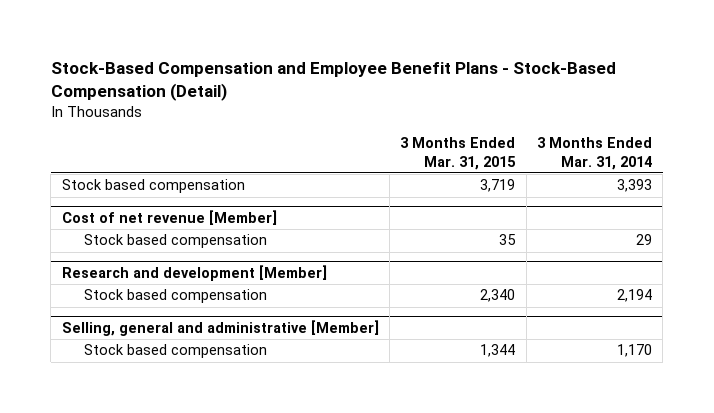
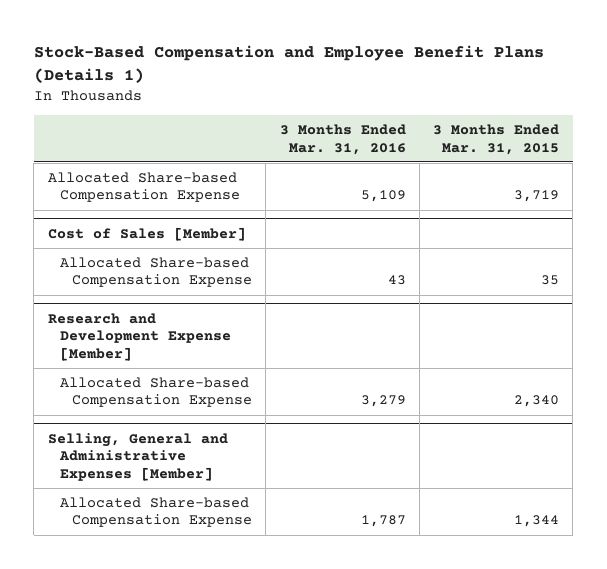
- Stock-Based Compensation and Employee Benefit Plans - Stock-Based Compensation (Detail)
+ Stock-Based Compensation and Employee Benefit Plans (Details 1)
- | 3 Months Ended Mar. 31, 2015 | 3 Months Ended Mar. 31, 2014
+ | 3 Months Ended Mar. 31, 2016 | 3 Months Ended Mar. 31, 2015
- Stock based compensation | 3,719 | 3,393
- Cost of net revenue [Member]
- Stock based compensation | 35 | 29
- Research and development [Member]
- Stock based compensation | 2,340 | 2,194
- Selling, general and administrative [Member]
- Stock based compensation | 1,344 | 1,170
+ Allocated Share-based Compensation Expense | 5,109 | 3,719
+ Cost of Sales [Member]
+ Allocated Share-based Compensation Expense | 43 | 35
+ Research and Development Expense [Member]
+ Allocated Share-based Compensation Expense | 3,279 | 2,340
+ Selling, General and Administrative Expenses [Member]
+ Allocated Share-based Compensation Expense | 1,787 | 1,344

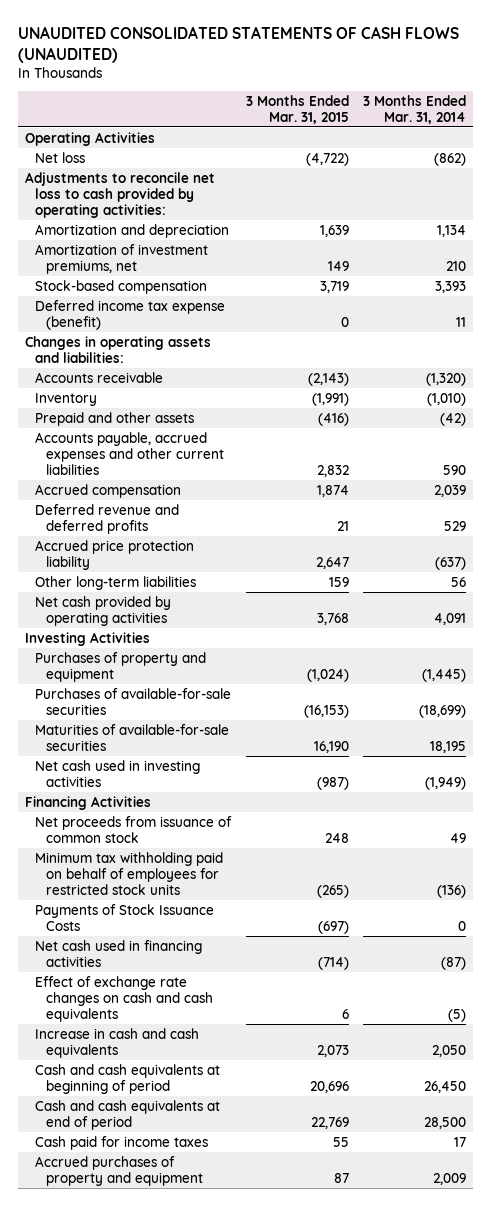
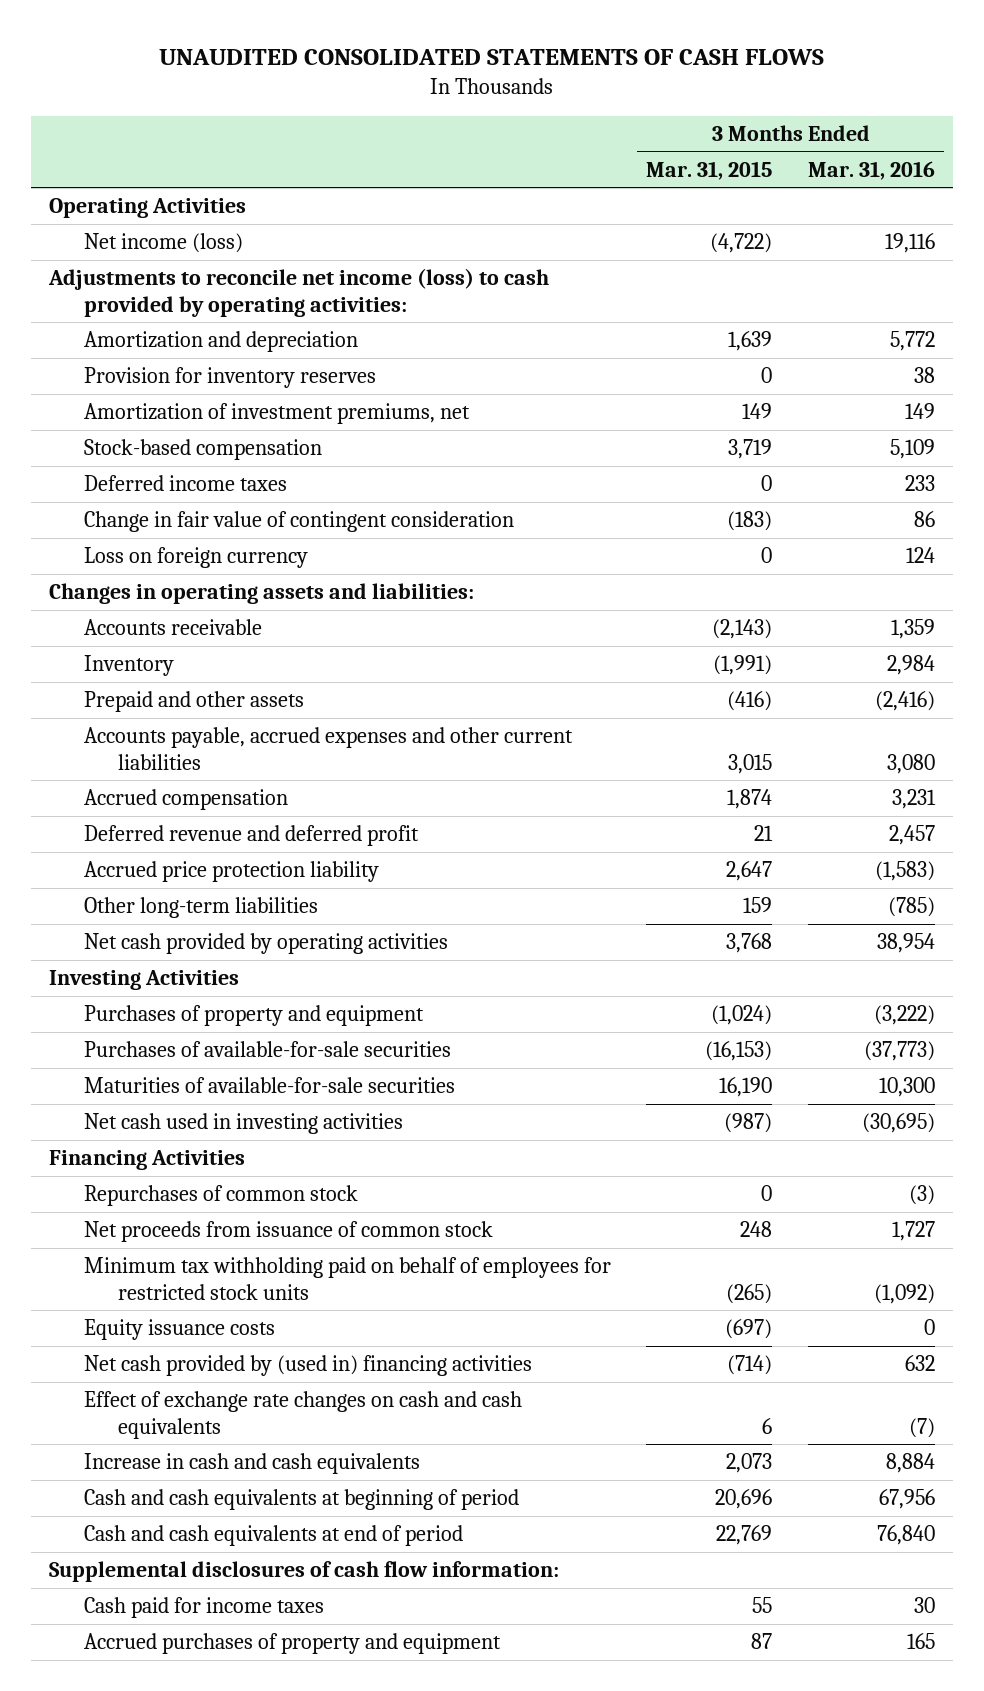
- UNAUDITED CONSOLIDATED STATEMENTS OF CASH FLOWS (UNAUDITED)
+ UNAUDITED CONSOLIDATED STATEMENTS OF CASH FLOWS
- | 3 Months Ended Mar. 31, 2015 | 3 Months Ended Mar. 31, 2014
+ | 3 Months Ended Mar. 31, 2015 | 3 Months Ended Mar. 31, 2016
- Net loss | (4,722) | (862)
- Adjustments to reconcile net loss to cash provided by operating activities:
+ Net income (loss) | (4,722) | 19,116
+ Adjustments to reconcile net income (loss) to cash provided by operating activities:
+ Provision for inventory reserves | 0 | 38
- Deferred income tax expense (benefit) | 0 | 11
+ Deferred income taxes | 0 | 233
+ Change in fair value of contingent consideration | (183) | 86
+ Loss on foreign currency | 0 | 124
- Accounts payable, accrued expenses and other current liabilities | 2,832 | 590
+ Accounts payable, accrued expenses and other current liabilities | 3,015 | 3,080
- Deferred revenue and deferred profits | 21 | 529
+ Deferred revenue and deferred profit | 21 | 2,457
+ Repurchases of common stock | 0 | (3)
- Payments of Stock Issuance Costs | (697) | 0
- Net cash used in financing activities | (714) | (87)
+ Equity issuance costs | (697) | 0
+ Net cash provided by (used in) financing activities | (714) | 632
+ Supplemental disclosures of cash flow information:

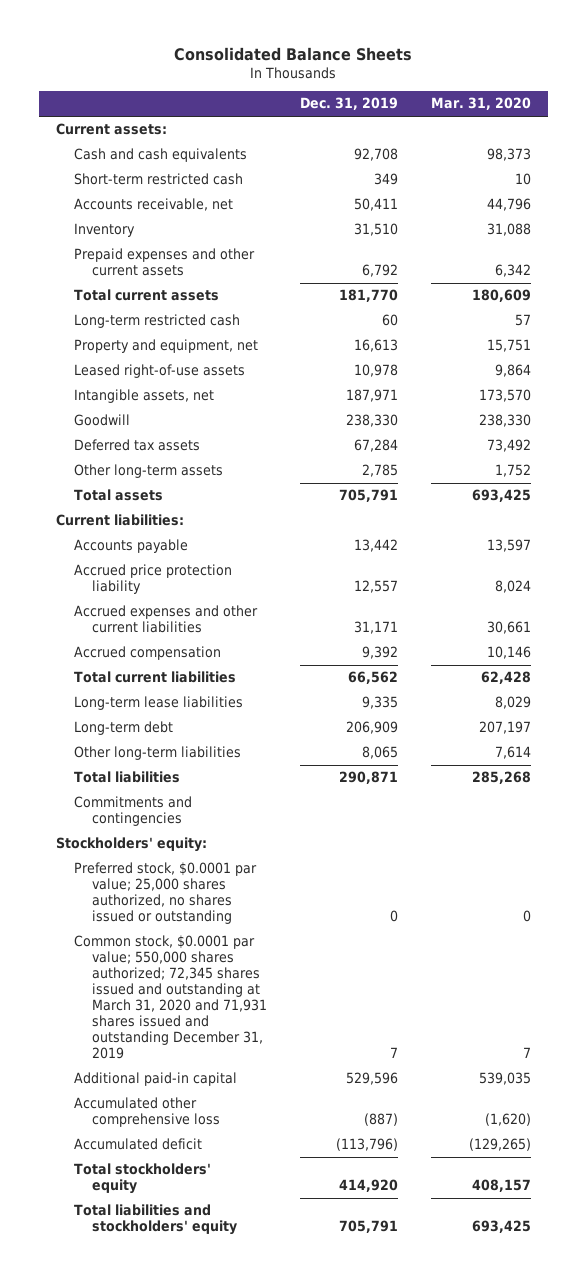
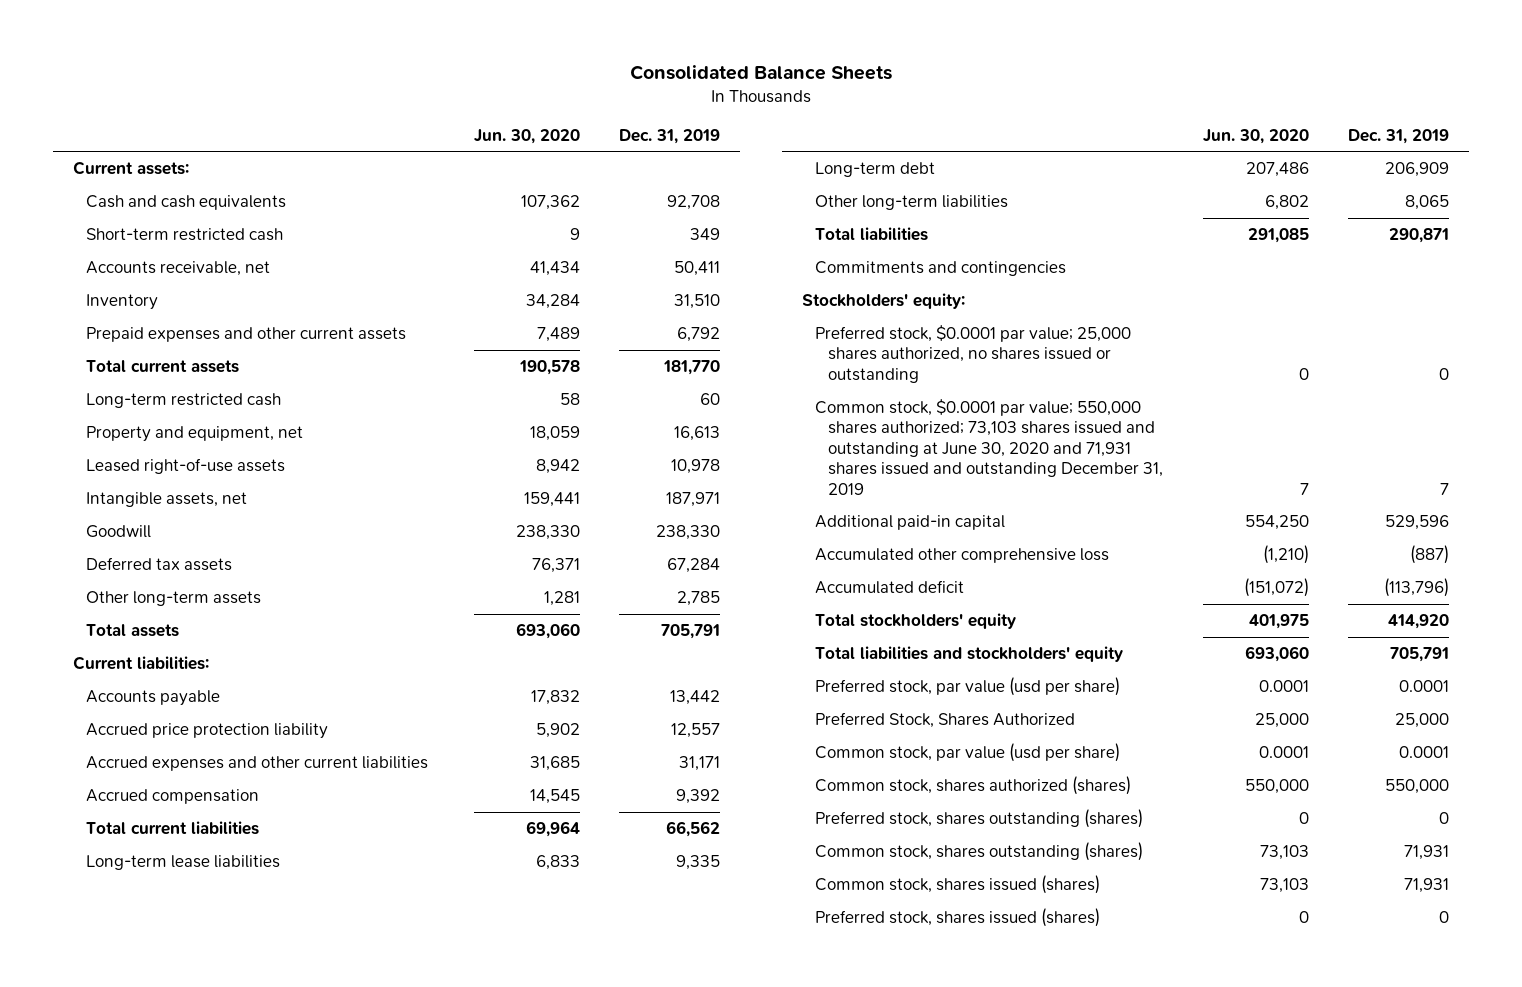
- | Dec. 31, 2019 | Mar. 31, 2020
+ | Jun. 30, 2020 | Dec. 31, 2019
- Common stock, $0.0001 par value; 550,000 shares authorized; 72,345 shares issued and outstanding at March 31, 2020 and 71,931 shares issued and outstanding December 31, 2019 | 7 | 7
+ Common stock, $0.0001 par value; 550,000 shares authorized; 73,103 shares issued and outstanding at June 30, 2020 and 71,931 shares issued and outstanding December 31, 2019 | 7 | 7
+ Preferred stock, par value (usd per share) | 0.0001 | 0.0001
+ Preferred Stock, Shares Authorized | 25,000 | 25,000
+ Common stock, par value (usd per share) | 0.0001 | 0.0001
+ Common stock, shares authorized (shares) | 550,000 | 550,000
+ Preferred stock, shares outstanding (shares) | 0 | 0
+ Common stock, shares outstanding (shares) | 73,103 | 71,931
+ Common stock, shares issued (shares) | 73,103 | 71,931
+ Preferred stock, shares issued (shares) | 0 | 0

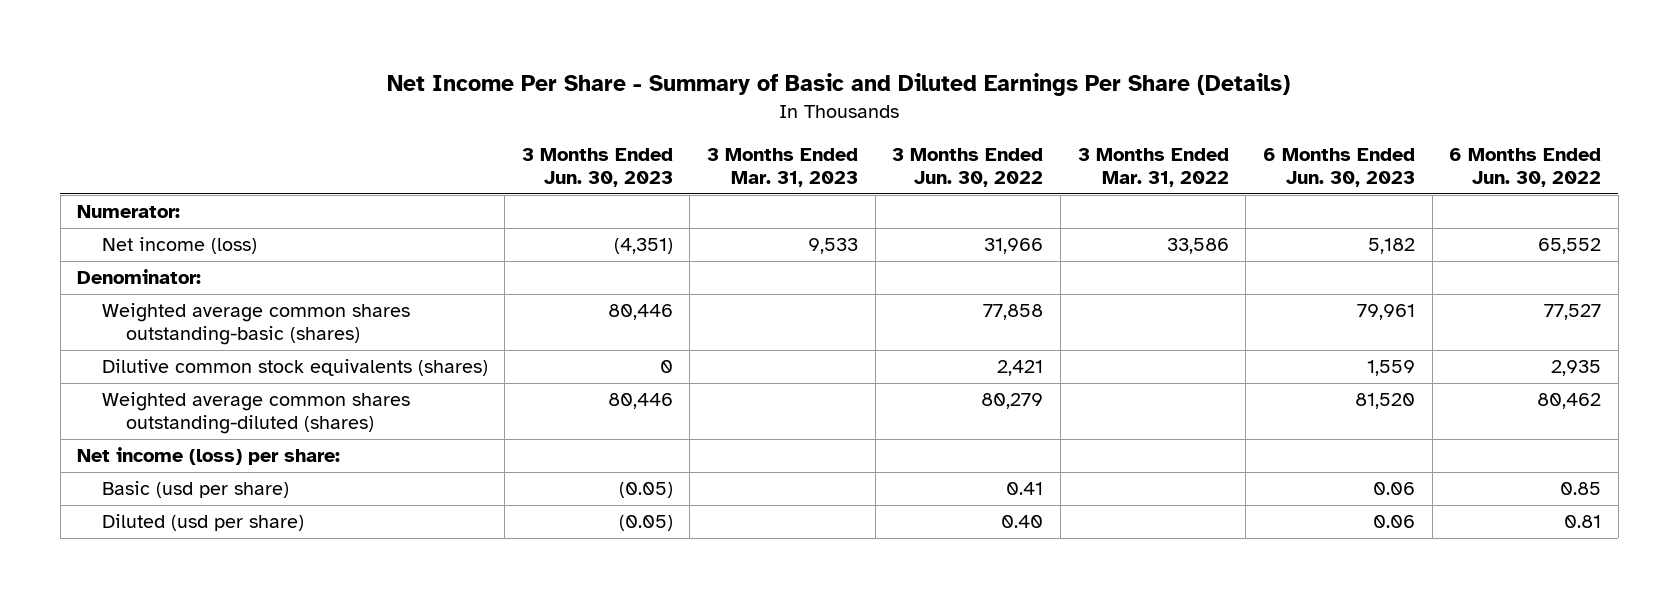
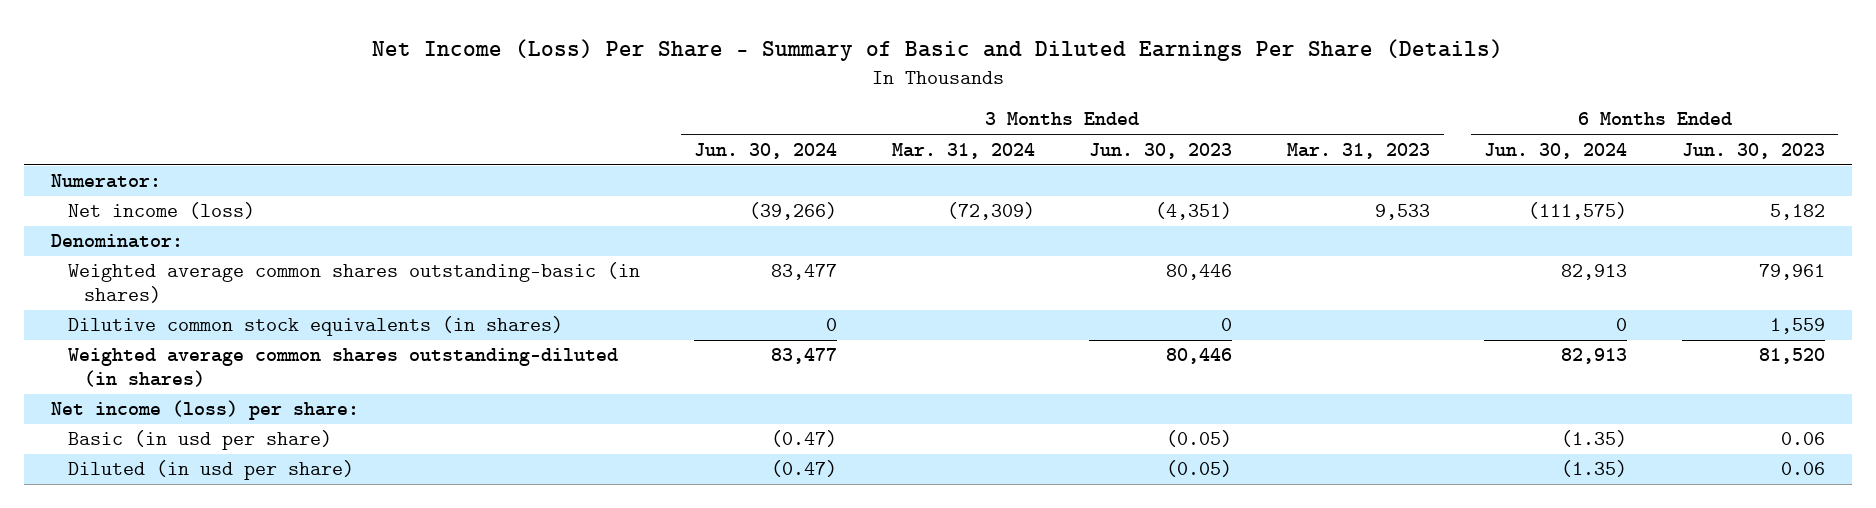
- Net Income Per Share - Summary of Basic and Diluted Earnings Per Share (Details)
+ Net Income (Loss) Per Share - Summary of Basic and Diluted Earnings Per Share (Details)
- | 3 Months Ended Jun. 30, 2023 | 3 Months Ended Mar. 31, 2023 | 3 Months Ended Jun. 30, 2022 | 3 Months Ended Mar. 31, 2022 | 6 Months Ended Jun. 30, 2023 | 6 Months Ended Jun. 30, 2022
+ | 3 Months Ended Jun. 30, 2024 | 3 Months Ended Mar. 31, 2024 | 3 Months Ended Jun. 30, 2023 | 3 Months Ended Mar. 31, 2023 | 6 Months Ended Jun. 30, 2024 | 6 Months Ended Jun. 30, 2023
- Weighted average common shares outstanding-basic (shares) | 80,446 | | 77,858 | | 79,961 | 77,527
- Dilutive common stock equivalents (shares) | 0 | | 2,421 | | 1,559 | 2,935
- Weighted average common shares outstanding-diluted (shares) | 80,446 | | 80,279 | | 81,520 | 80,462
+ Weighted average common shares outstanding-basic (in shares) | 83,477 | | 80,446 | | 82,913 | 79,961
+ Dilutive common stock equivalents (in shares) | 0 | | 0 | | 0 | 1,559
+ Weighted average common shares outstanding-diluted (in shares) | 83,477 | | 80,446 | | 82,913 | 81,520
- Basic (usd per share) | (0.05) | | 0.41 | | 0.06 | 0.85
- Diluted (usd per share) | (0.05) | | 0.40 | | 0.06 | 0.81
+ Basic (in usd per share) | (0.47) | | (0.05) | | (1.35) | 0.06
+ Diluted (in usd per share) | (0.47) | | (0.05) | | (1.35) | 0.06

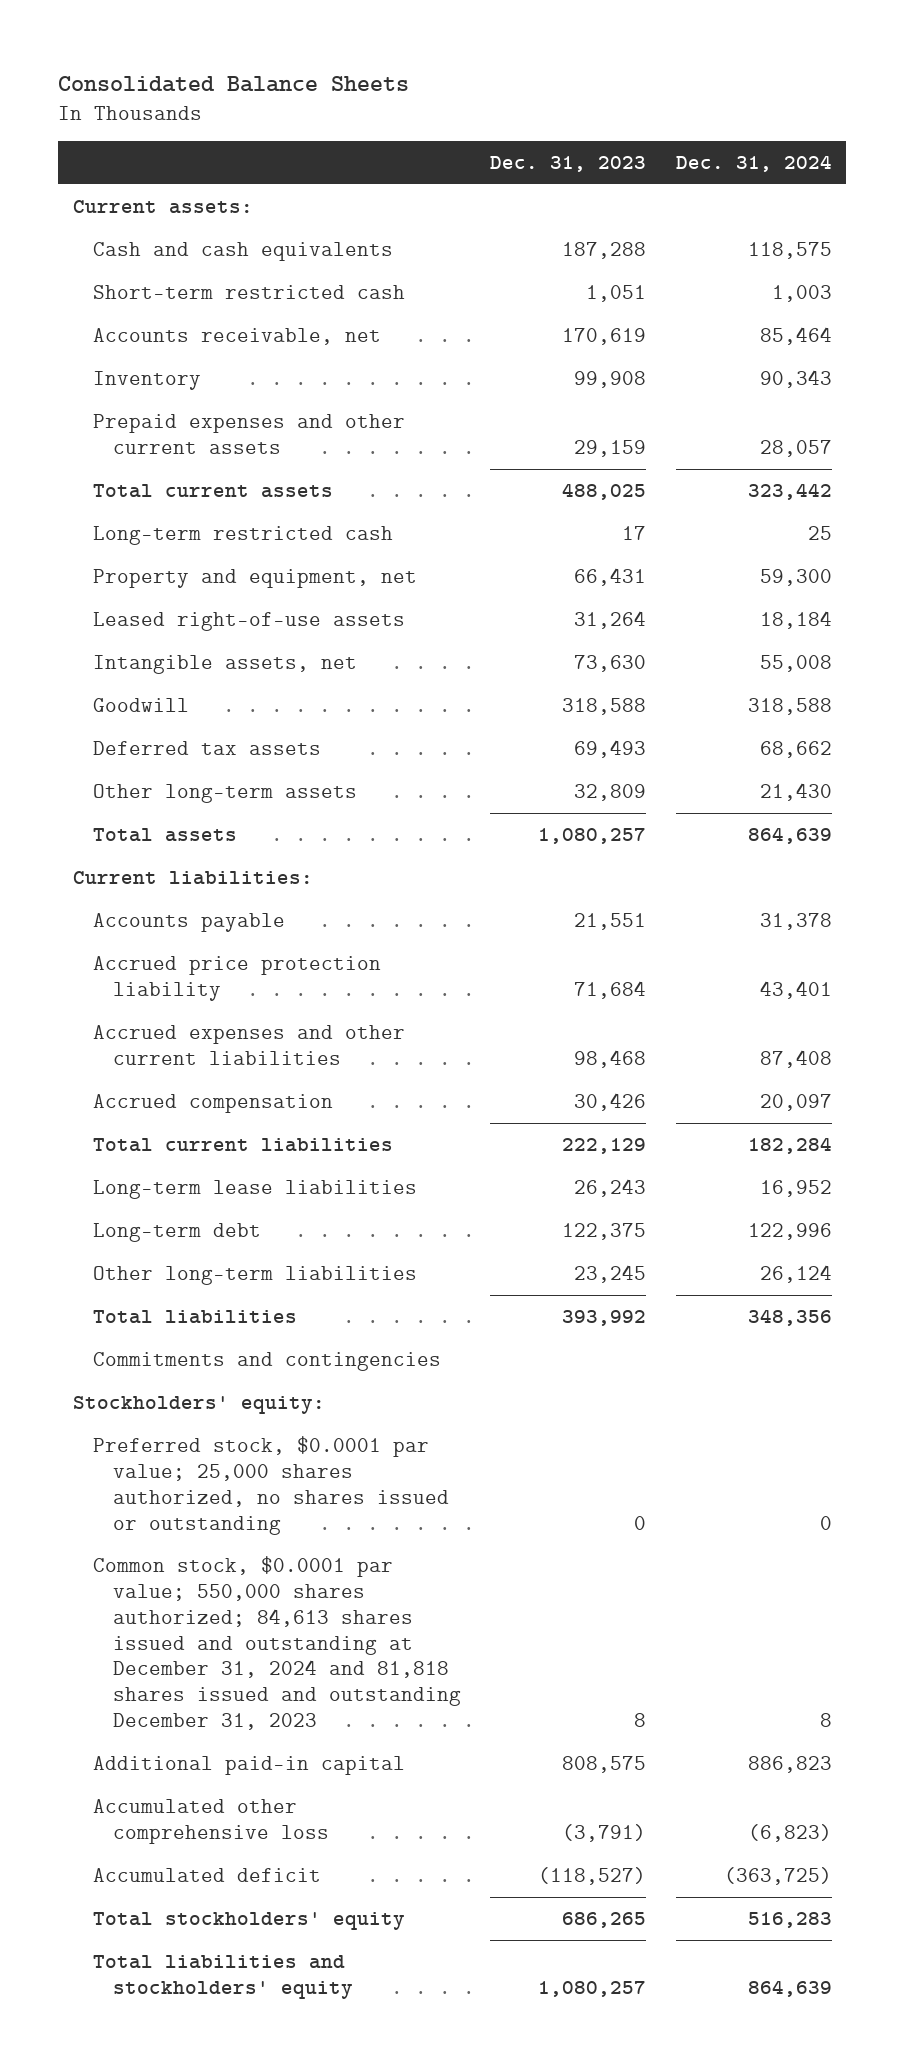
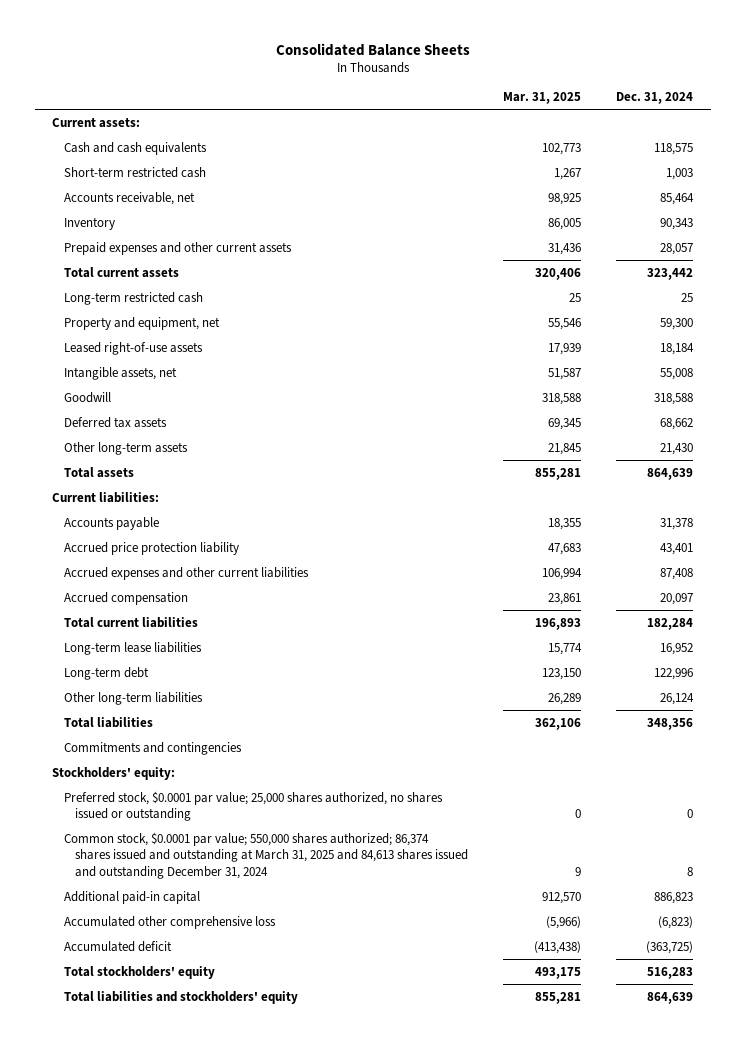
- | Dec. 31, 2023 | Dec. 31, 2024
+ | Mar. 31, 2025 | Dec. 31, 2024
- Common stock, $0.0001 par value; 550,000 shares authorized; 84,613 shares issued and outstanding at December 31, 2024 and 81,818 shares issued and outstanding December 31, 2023 | 8 | 8
+ Common stock, $0.0001 par value; 550,000 shares authorized; 86,374 shares issued and outstanding at March 31, 2025 and 84,613 shares issued and outstanding December 31, 2024 | 9 | 8

